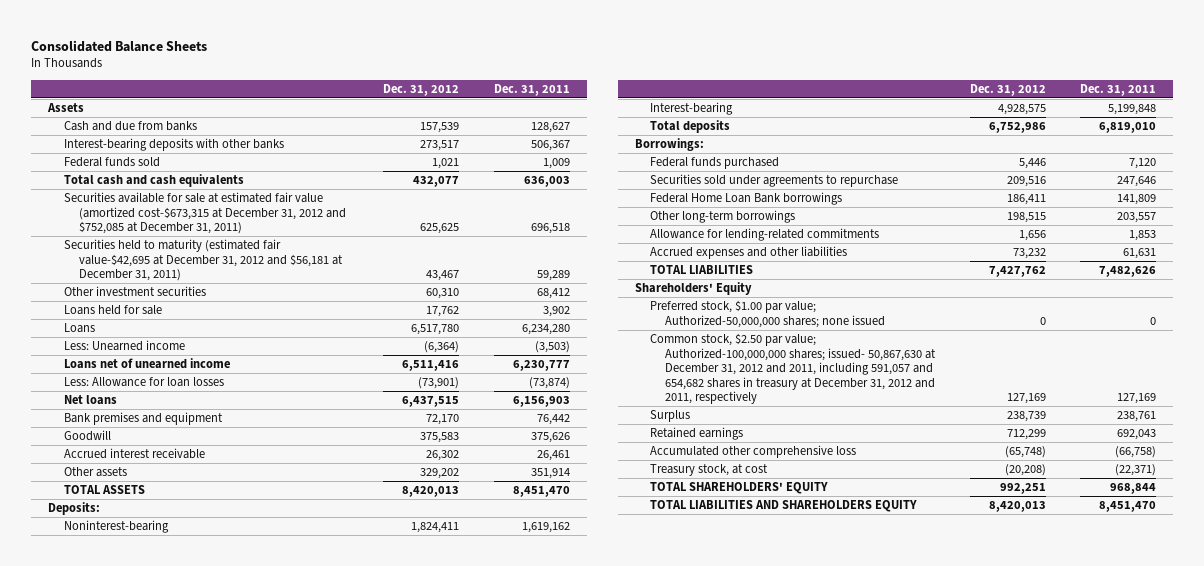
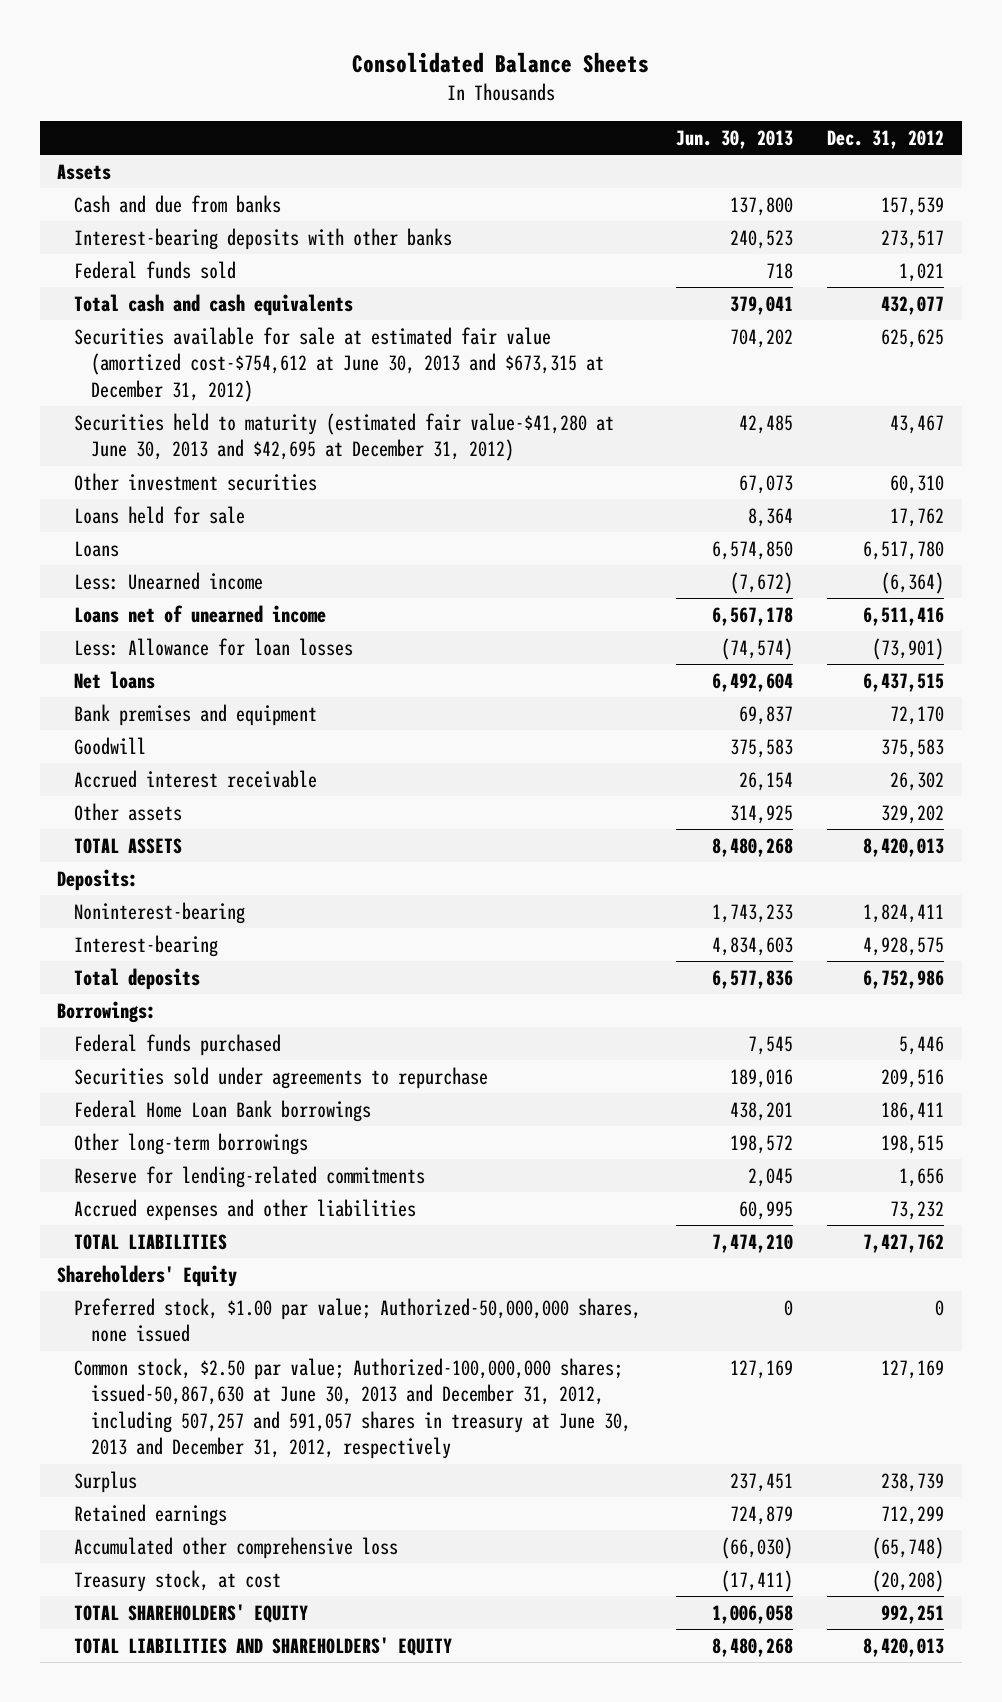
- | Dec. 31, 2012 | Dec. 31, 2011
+ | Jun. 30, 2013 | Dec. 31, 2012
- Securities available for sale at estimated fair value (amortized cost-$673,315 at December 31, 2012 and $752,085 at December 31, 2011) | 625,625 | 696,518
- Securities held to maturity (estimated fair value-$42,695 at December 31, 2012 and $56,181 at December 31, 2011) | 43,467 | 59,289
+ Securities available for sale at estimated fair value (amortized cost-$754,612 at June 30, 2013 and $673,315 at December 31, 2012) | 704,202 | 625,625
+ Securities held to maturity (estimated fair value-$41,280 at June 30, 2013 and $42,695 at December 31, 2012) | 42,485 | 43,467
- Allowance for lending-related commitments | 1,656 | 1,853
+ Reserve for lending-related commitments | 2,045 | 1,656
- Preferred stock, $1.00 par value; Authorized-50,000,000 shares; none issued | 0 | 0
- Common stock, $2.50 par value; Authorized-100,000,000 shares; issued- 50,867,630 at December 31, 2012 and 2011, including 591,057 and 654,682 shares in treasury at December 31, 2012 and 2011, respectively | 127,169 | 127,169
+ Preferred stock, $1.00 par value; Authorized-50,000,000 shares, none issued | 0 | 0
+ Common stock, $2.50 par value; Authorized-100,000,000 shares; issued-50,867,630 at June 30, 2013 and December 31, 2012, including 507,257 and 591,057 shares in treasury at June 30, 2013 and December 31, 2012, respectively | 127,169 | 127,169
- TOTAL LIABILITIES AND SHAREHOLDERS EQUITY | 8,420,013 | 8,451,470
+ TOTAL LIABILITIES AND SHAREHOLDERS' EQUITY | 8,480,268 | 8,420,013

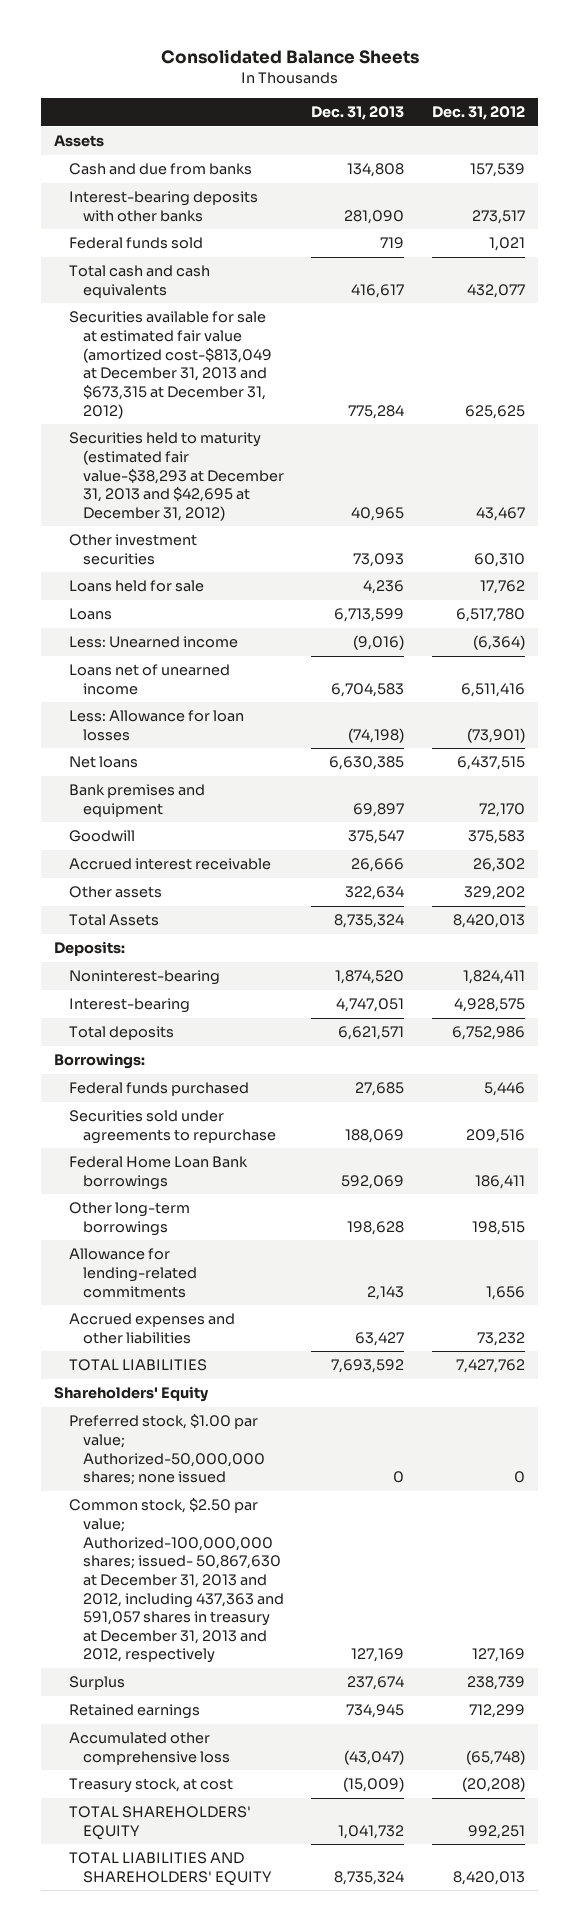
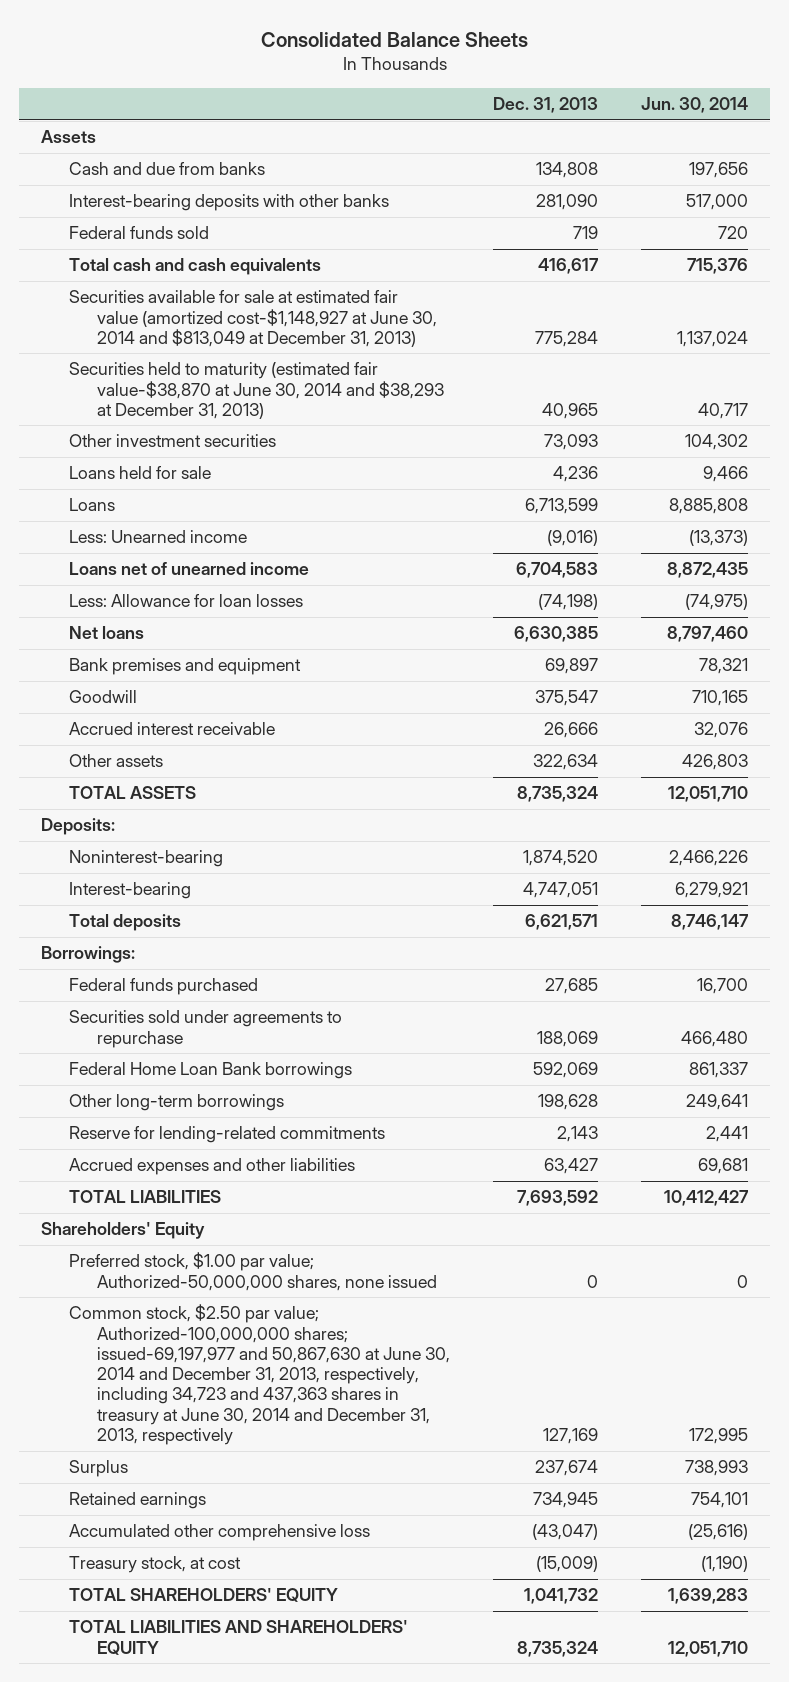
- | Dec. 31, 2013 | Dec. 31, 2012
+ | Dec. 31, 2013 | Jun. 30, 2014
- Securities available for sale at estimated fair value (amortized cost-$813,049 at December 31, 2013 and $673,315 at December 31, 2012) | 775,284 | 625,625
- Securities held to maturity (estimated fair value-$38,293 at December 31, 2013 and $42,695 at December 31, 2012) | 40,965 | 43,467
+ Securities available for sale at estimated fair value (amortized cost-$1,148,927 at June 30, 2014 and $813,049 at December 31, 2013) | 775,284 | 1,137,024
+ Securities held to maturity (estimated fair value-$38,870 at June 30, 2014 and $38,293 at December 31, 2013) | 40,965 | 40,717
- Total Assets | 8,735,324 | 8,420,013
+ TOTAL ASSETS | 8,735,324 | 12,051,710
- Allowance for lending-related commitments | 2,143 | 1,656
+ Reserve for lending-related commitments | 2,143 | 2,441
- Preferred stock, $1.00 par value; Authorized-50,000,000 shares; none issued | 0 | 0
- Common stock, $2.50 par value; Authorized-100,000,000 shares; issued- 50,867,630 at December 31, 2013 and 2012, including 437,363 and 591,057 shares in treasury at December 31, 2013 and 2012, respectively | 127,169 | 127,169
+ Preferred stock, $1.00 par value; Authorized-50,000,000 shares, none issued | 0 | 0
+ Common stock, $2.50 par value; Authorized-100,000,000 shares; issued-69,197,977 and 50,867,630 at June 30, 2014 and December 31, 2013, respectively, including 34,723 and 437,363 shares in treasury at June 30, 2014 and December 31, 2013, respectively | 127,169 | 172,995

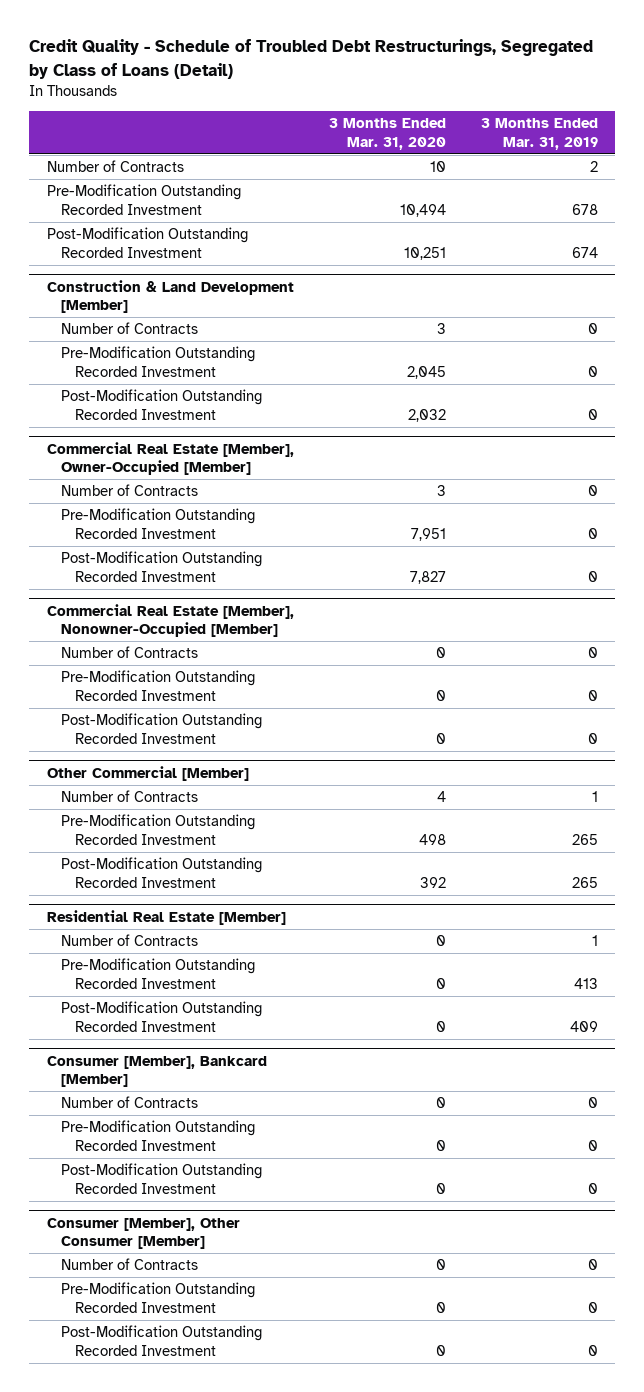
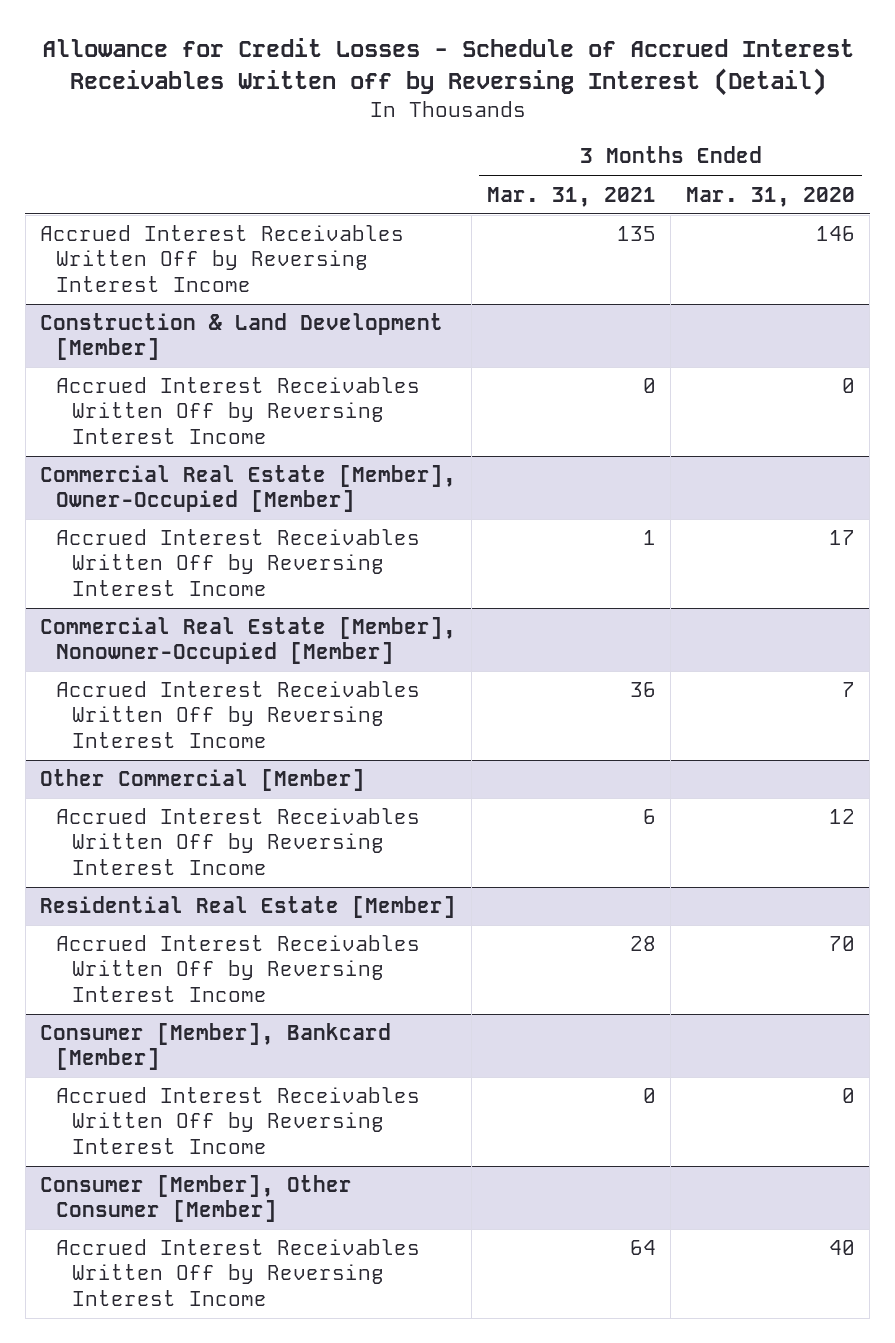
- Credit Quality - Schedule of Troubled Debt Restructurings, Segregated by Class of Loans (Detail)
+ Allowance for Credit Losses - Schedule of Accrued Interest Receivables Written off by Reversing Interest (Detail)
- | 3 Months Ended Mar. 31, 2020 | 3 Months Ended Mar. 31, 2019
+ | 3 Months Ended Mar. 31, 2021 | 3 Months Ended Mar. 31, 2020
- Number of Contracts | 10 | 2
- Pre-Modification Outstanding Recorded Investment | 10,494 | 678
- Post-Modification Outstanding Recorded Investment | 10,251 | 674
+ Accrued Interest Receivables Written Off by Reversing Interest Income | 135 | 146
@ Construction & Land Development [Member]
- Number of Contracts | 3 | 0
- Pre-Modification Outstanding Recorded Investment | 2,045 | 0
- Post-Modification Outstanding Recorded Investment | 2,032 | 0
+ Accrued Interest Receivables Written Off by Reversing Interest Income | 0 | 0
@ Commercial Real Estate [Member], Owner-Occupied [Member]
- Number of Contracts | 3 | 0
- Pre-Modification Outstanding Recorded Investment | 7,951 | 0
- Post-Modification Outstanding Recorded Investment | 7,827 | 0
+ Accrued Interest Receivables Written Off by Reversing Interest Income | 1 | 17
@ Commercial Real Estate [Member], Nonowner-Occupied [Member]
- Number of Contracts | 0 | 0
- Pre-Modification Outstanding Recorded Investment | 0 | 0
- Post-Modification Outstanding Recorded Investment | 0 | 0
+ Accrued Interest Receivables Written Off by Reversing Interest Income | 36 | 7
@ Other Commercial [Member]
- Number of Contracts | 4 | 1
- Pre-Modification Outstanding Recorded Investment | 498 | 265
- Post-Modification Outstanding Recorded Investment | 392 | 265
+ Accrued Interest Receivables Written Off by Reversing Interest Income | 6 | 12
@ Residential Real Estate [Member]
- Number of Contracts | 0 | 1
- Pre-Modification Outstanding Recorded Investment | 0 | 413
- Post-Modification Outstanding Recorded Investment | 0 | 409
+ Accrued Interest Receivables Written Off by Reversing Interest Income | 28 | 70
@ Consumer [Member], Bankcard [Member]
- Number of Contracts | 0 | 0
- Pre-Modification Outstanding Recorded Investment | 0 | 0
- Post-Modification Outstanding Recorded Investment | 0 | 0
+ Accrued Interest Receivables Written Off by Reversing Interest Income | 0 | 0
@ Consumer [Member], Other Consumer [Member]
- Number of Contracts | 0 | 0
- Pre-Modification Outstanding Recorded Investment | 0 | 0
- Post-Modification Outstanding Recorded Investment | 0 | 0
+ Accrued Interest Receivables Written Off by Reversing Interest Income | 64 | 40

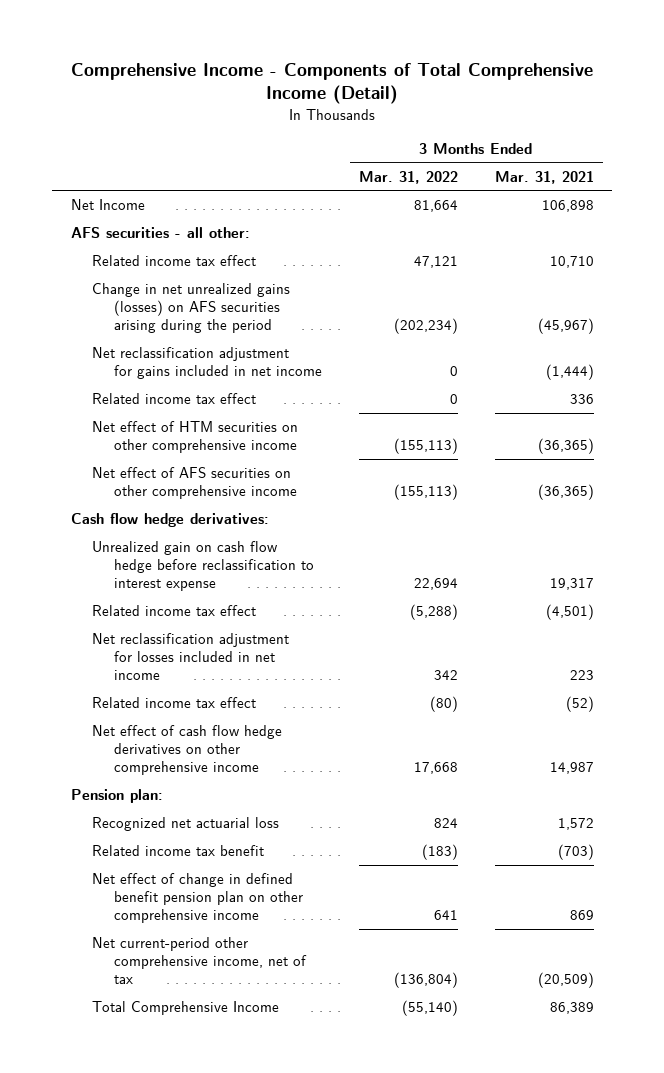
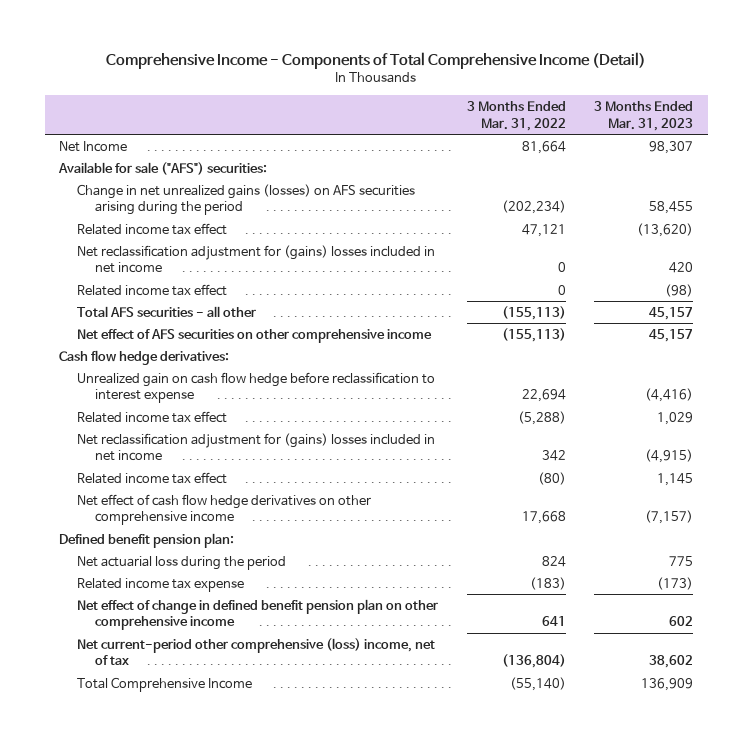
- | 3 Months Ended Mar. 31, 2022 | 3 Months Ended Mar. 31, 2021
+ | 3 Months Ended Mar. 31, 2022 | 3 Months Ended Mar. 31, 2023
- AFS securities - all other:
+ Available for sale ("AFS") securities:
- Net reclassification adjustment for gains included in net income | 0 | (1,444)
moved down: Related income tax effect | 47,121 | (13,620)
+ Net reclassification adjustment for (gains) losses included in net income | 0 | 420
- Net effect of HTM securities on other comprehensive income | (155,113) | (36,365)
+ Total AFS securities - all other | (155,113) | 45,157
- Net reclassification adjustment for losses included in net income | 342 | 223
+ Net reclassification adjustment for (gains) losses included in net income | 342 | (4,915)
- Pension plan:
- Recognized net actuarial loss | 824 | 1,572
- Related income tax benefit | (183) | (703)
+ Defined benefit pension plan:
+ Net actuarial loss during the period | 824 | 775
+ Related income tax expense | (183) | (173)
- Net current-period other comprehensive income, net of tax | (136,804) | (20,509)
+ Net current-period other comprehensive (loss) income, net of tax | (136,804) | 38,602

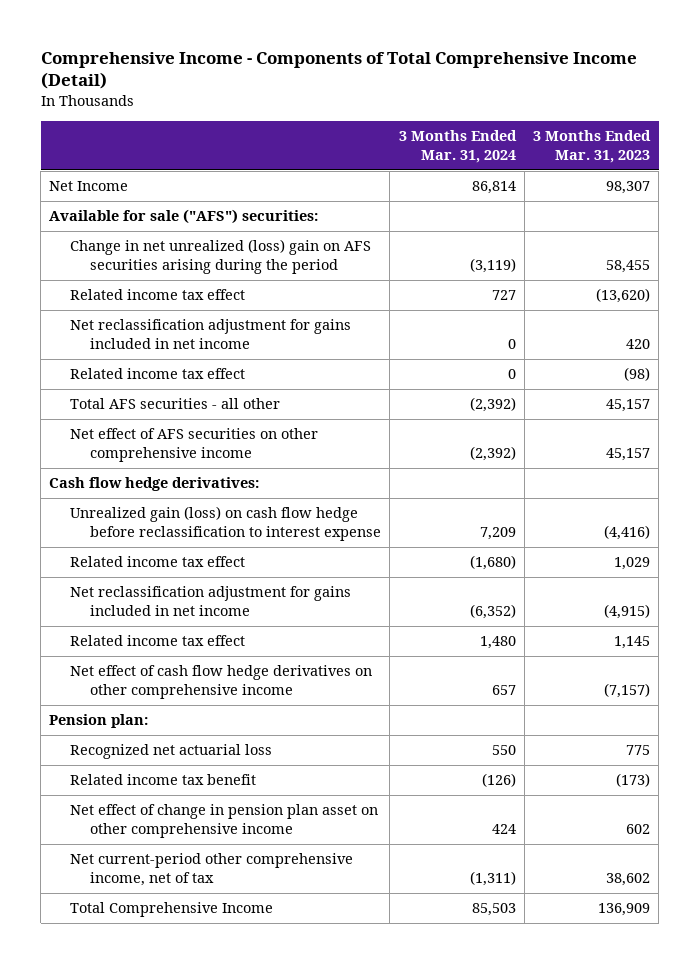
- | 3 Months Ended Mar. 31, 2022 | 3 Months Ended Mar. 31, 2023
+ | 3 Months Ended Mar. 31, 2024 | 3 Months Ended Mar. 31, 2023
- Change in net unrealized gains (losses) on AFS securities arising during the period | (202,234) | 58,455
+ Change in net unrealized (loss) gain on AFS securities arising during the period | (3,119) | 58,455
- Net reclassification adjustment for (gains) losses included in net income | 0 | 420
+ Net reclassification adjustment for gains included in net income | 0 | 420
- Unrealized gain on cash flow hedge before reclassification to interest expense | 22,694 | (4,416)
+ Unrealized gain (loss) on cash flow hedge before reclassification to interest expense | 7,209 | (4,416)
- Net reclassification adjustment for (gains) losses included in net income | 342 | (4,915)
+ Net reclassification adjustment for gains included in net income | (6,352) | (4,915)
- Defined benefit pension plan:
- Net actuarial loss during the period | 824 | 775
- Related income tax expense | (183) | (173)
- Net effect of change in defined benefit pension plan on other comprehensive income | 641 | 602
- Net current-period other comprehensive (loss) income, net of tax | (136,804) | 38,602
+ Pension plan:
+ Recognized net actuarial loss | 550 | 775
+ Related income tax benefit | (126) | (173)
+ Net effect of change in pension plan asset on other comprehensive income | 424 | 602
+ Net current-period other comprehensive income, net of tax | (1,311) | 38,602

